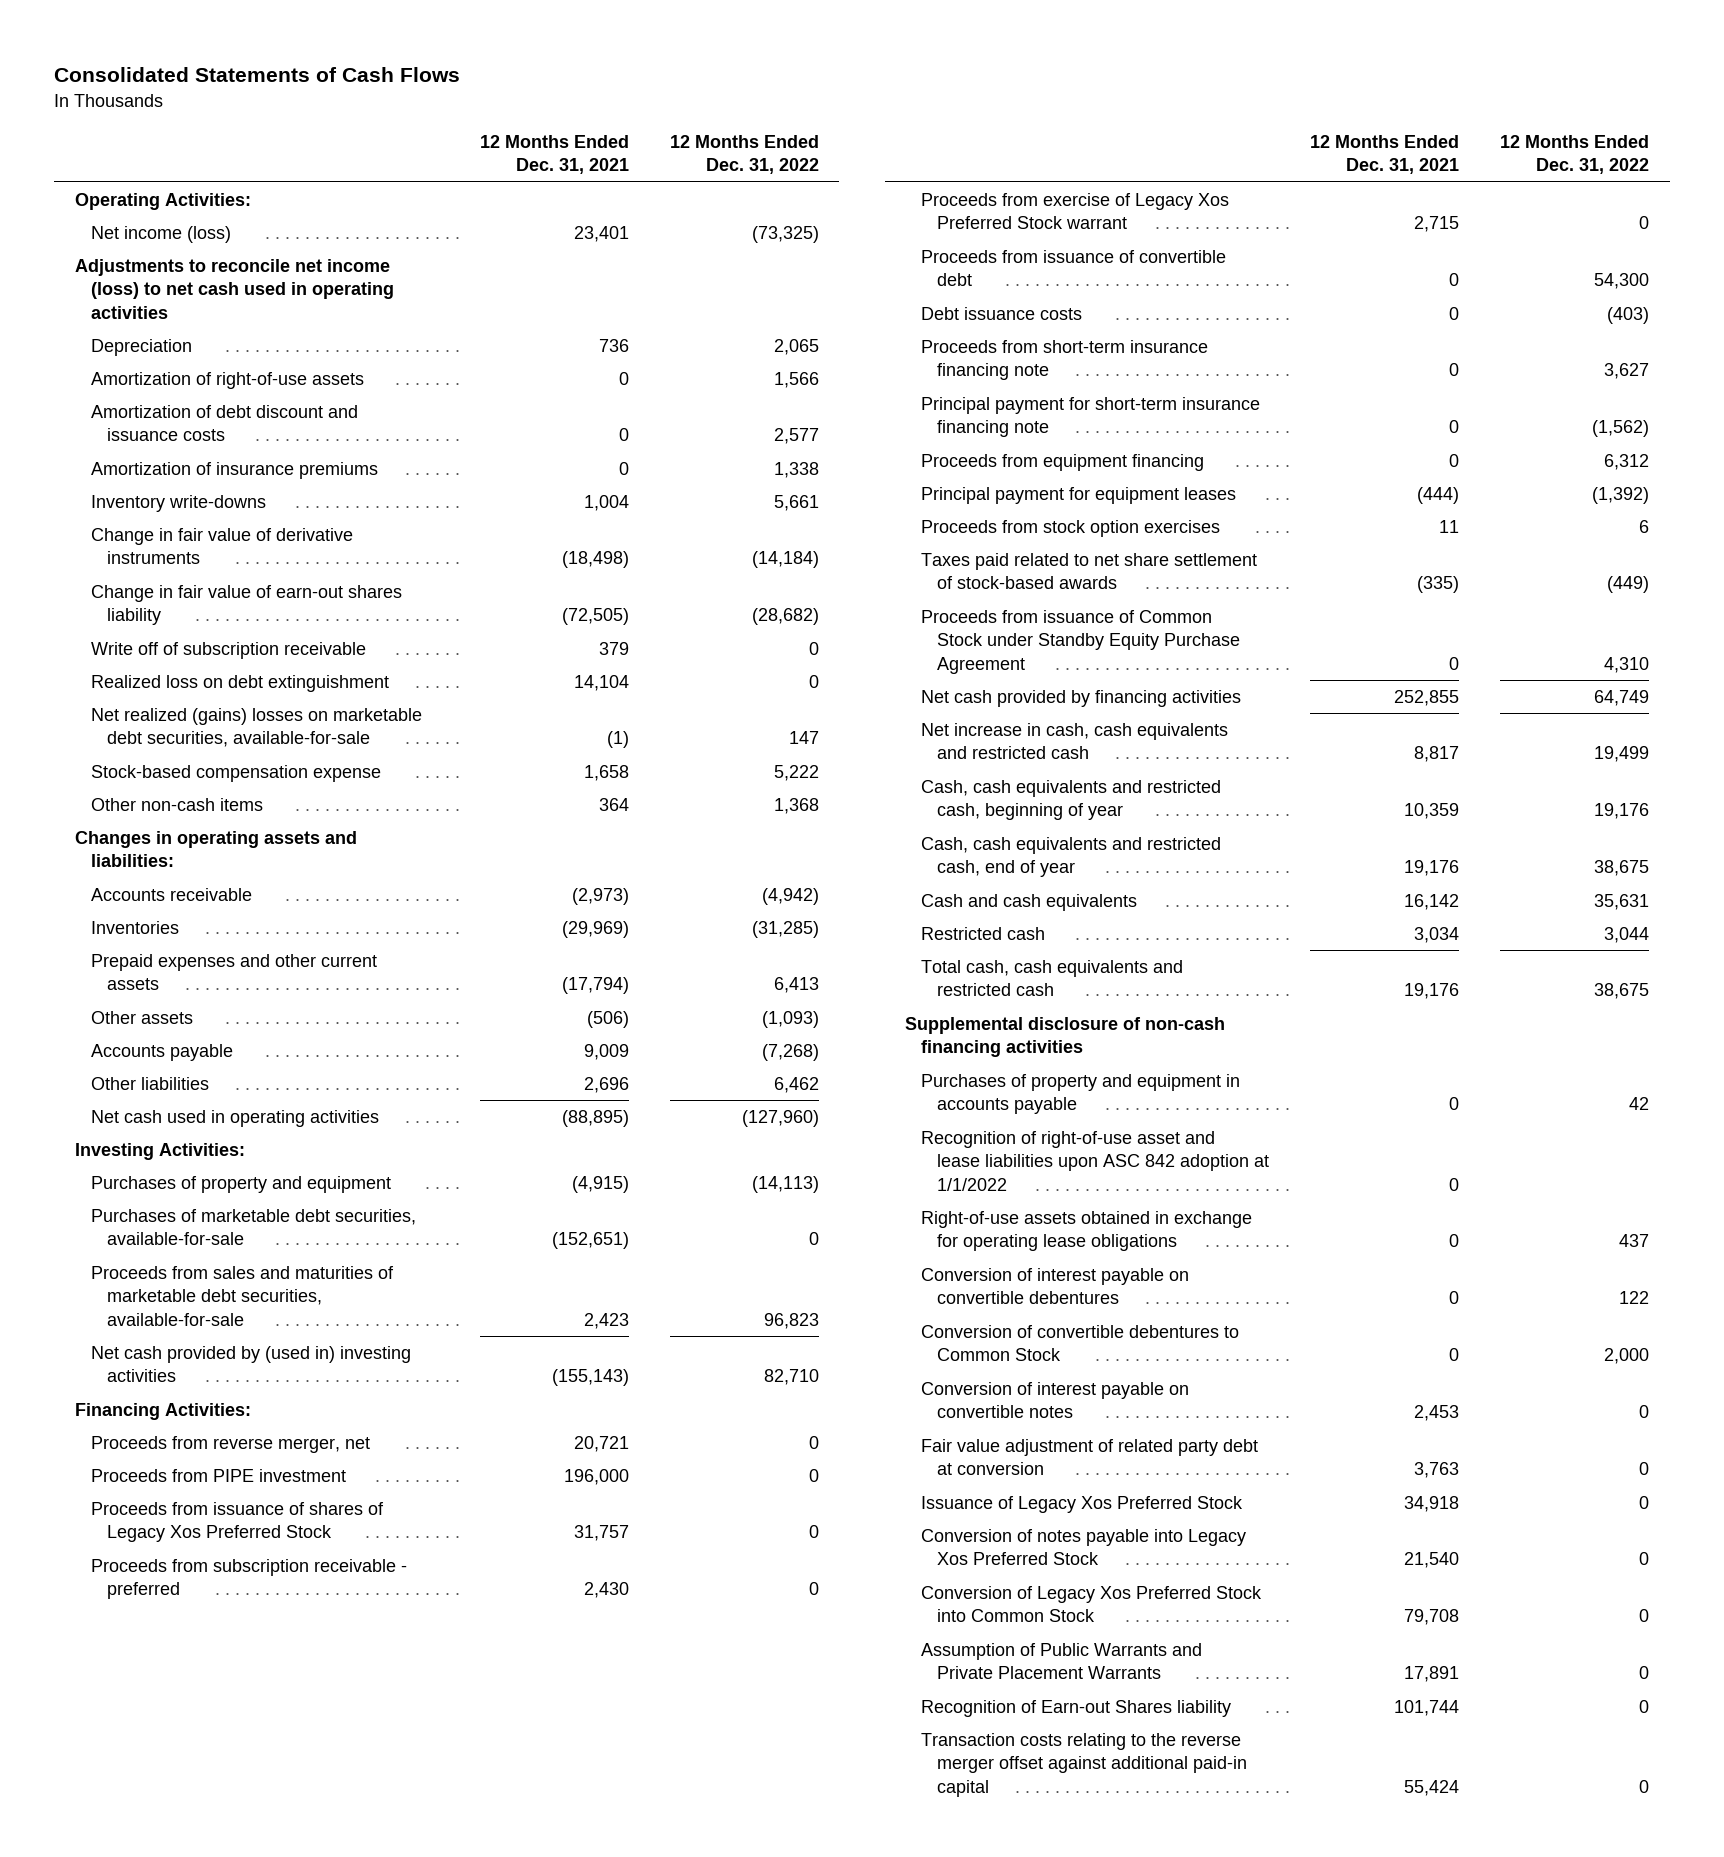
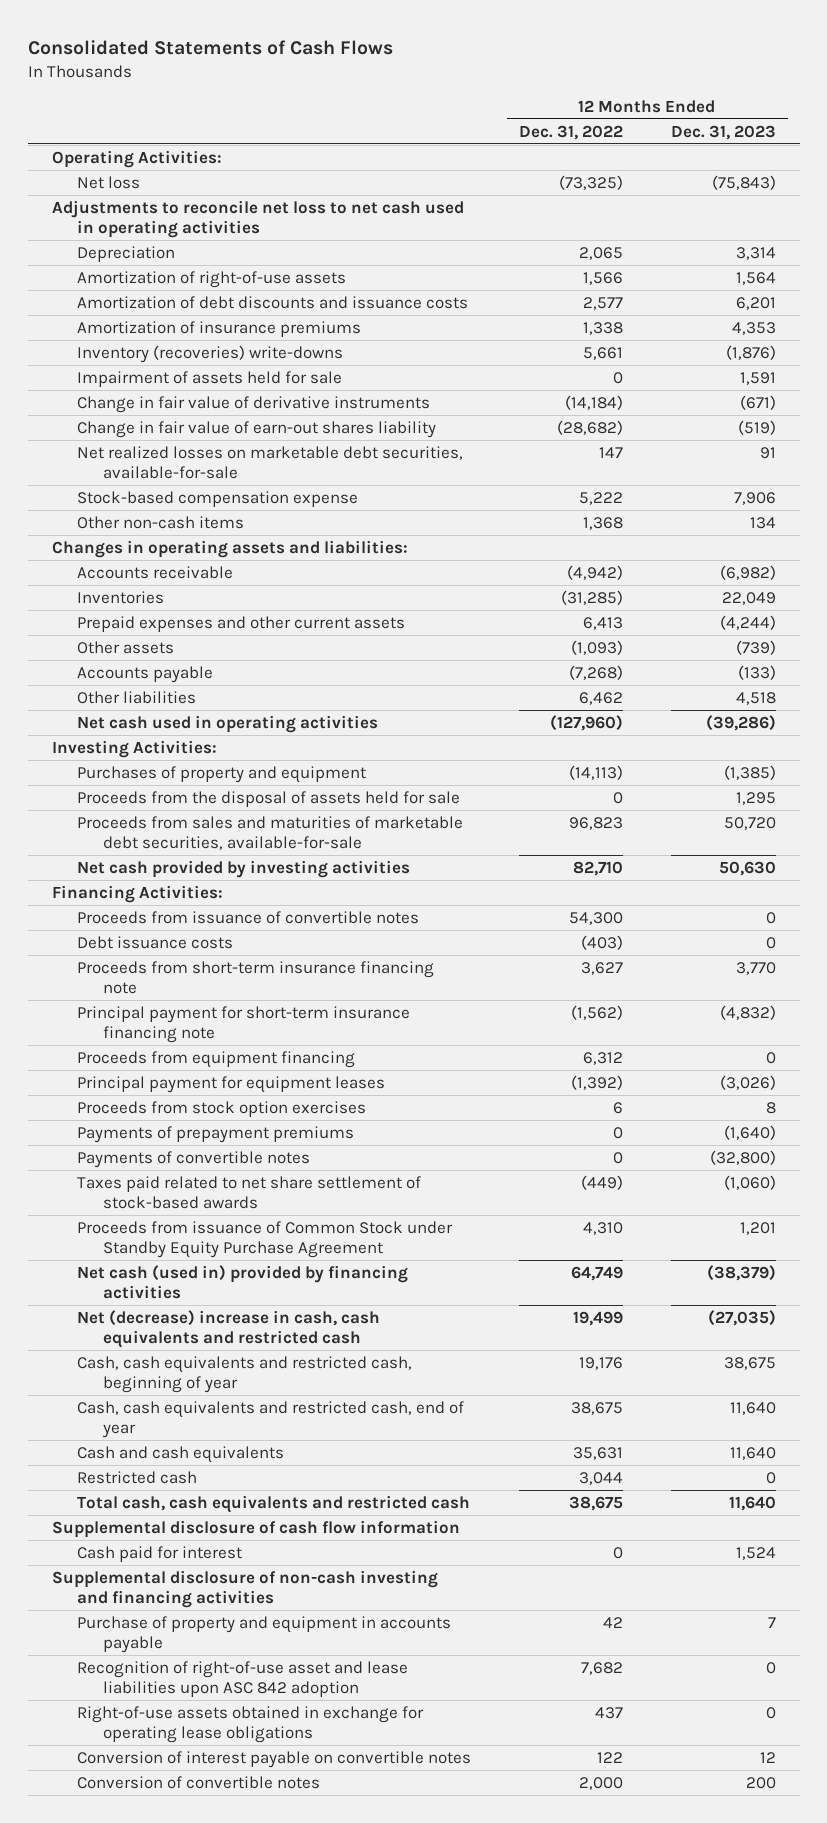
- | 12 Months Ended Dec. 31, 2021 | 12 Months Ended Dec. 31, 2022
+ | 12 Months Ended Dec. 31, 2022 | 12 Months Ended Dec. 31, 2023
- Net income (loss) | 23,401 | (73,325)
- Adjustments to reconcile net income (loss) to net cash used in operating activities
+ Net loss | (73,325) | (75,843)
+ Adjustments to reconcile net loss to net cash used in operating activities
- Amortization of debt discount and issuance costs | 0 | 2,577
+ Amortization of debt discounts and issuance costs | 2,577 | 6,201
- Inventory write-downs | 1,004 | 5,661
+ Inventory (recoveries) write-downs | 5,661 | (1,876)
+ Impairment of assets held for sale | 0 | 1,591
- Write off of subscription receivable | 379 | 0
- Realized loss on debt extinguishment | 14,104 | 0
- Net realized (gains) losses on marketable debt securities, available-for-sale | (1) | 147
+ Net realized losses on marketable debt securities, available-for-sale | 147 | 91
- Purchases of marketable debt securities, available-for-sale | (152,651) | 0
+ Proceeds from the disposal of assets held for sale | 0 | 1,295
- Net cash provided by (used in) investing activities | (155,143) | 82,710
+ Net cash provided by investing activities | 82,710 | 50,630
- Proceeds from reverse merger, net | 20,721 | 0
- Proceeds from PIPE investment | 196,000 | 0
- Proceeds from issuance of shares of Legacy Xos Preferred Stock | 31,757 | 0
- Proceeds from subscription receivable - preferred | 2,430 | 0
- Proceeds from exercise of Legacy Xos Preferred Stock warrant | 2,715 | 0
- Proceeds from issuance of convertible debt | 0 | 54,300
+ Proceeds from issuance of convertible notes | 54,300 | 0
+ Payments of prepayment premiums | 0 | (1,640)
+ Payments of convertible notes | 0 | (32,800)
- Net cash provided by financing activities | 252,855 | 64,749
- Net increase in cash, cash equivalents and restricted cash | 8,817 | 19,499
+ Net cash (used in) provided by financing activities | 64,749 | (38,379)
+ Net (decrease) increase in cash, cash equivalents and restricted cash | 19,499 | (27,035)
- Supplemental disclosure of non-cash financing activities
- Purchases of property and equipment in accounts payable | 0 | 42
- Recognition of right-of-use asset and lease liabilities upon ASC 842 adoption at 1/1/2022 | 0 |
+ Supplemental disclosure of cash flow information
+ Cash paid for interest | 0 | 1,524
+ Supplemental disclosure of non-cash investing and financing activities
+ Purchase of property and equipment in accounts payable | 42 | 7
+ Recognition of right-of-use asset and lease liabilities upon ASC 842 adoption | 7,682 | 0
- Conversion of interest payable on convertible debentures | 0 | 122
- Conversion of convertible debentures to Common Stock | 0 | 2,000
- Conversion of interest payable on convertible notes | 2,453 | 0
- Fair value adjustment of related party debt at conversion | 3,763 | 0
- Issuance of Legacy Xos Preferred Stock | 34,918 | 0
- Conversion of notes payable into Legacy Xos Preferred Stock | 21,540 | 0
- Conversion of Legacy Xos Preferred Stock into Common Stock | 79,708 | 0
- Assumption of Public Warrants and Private Placement Warrants | 17,891 | 0
- Recognition of Earn-out Shares liability | 101,744 | 0
- Transaction costs relating to the reverse merger offset against additional paid-in capital | 55,424 | 0
+ Conversion of interest payable on convertible notes | 122 | 12
+ Conversion of convertible notes | 2,000 | 200

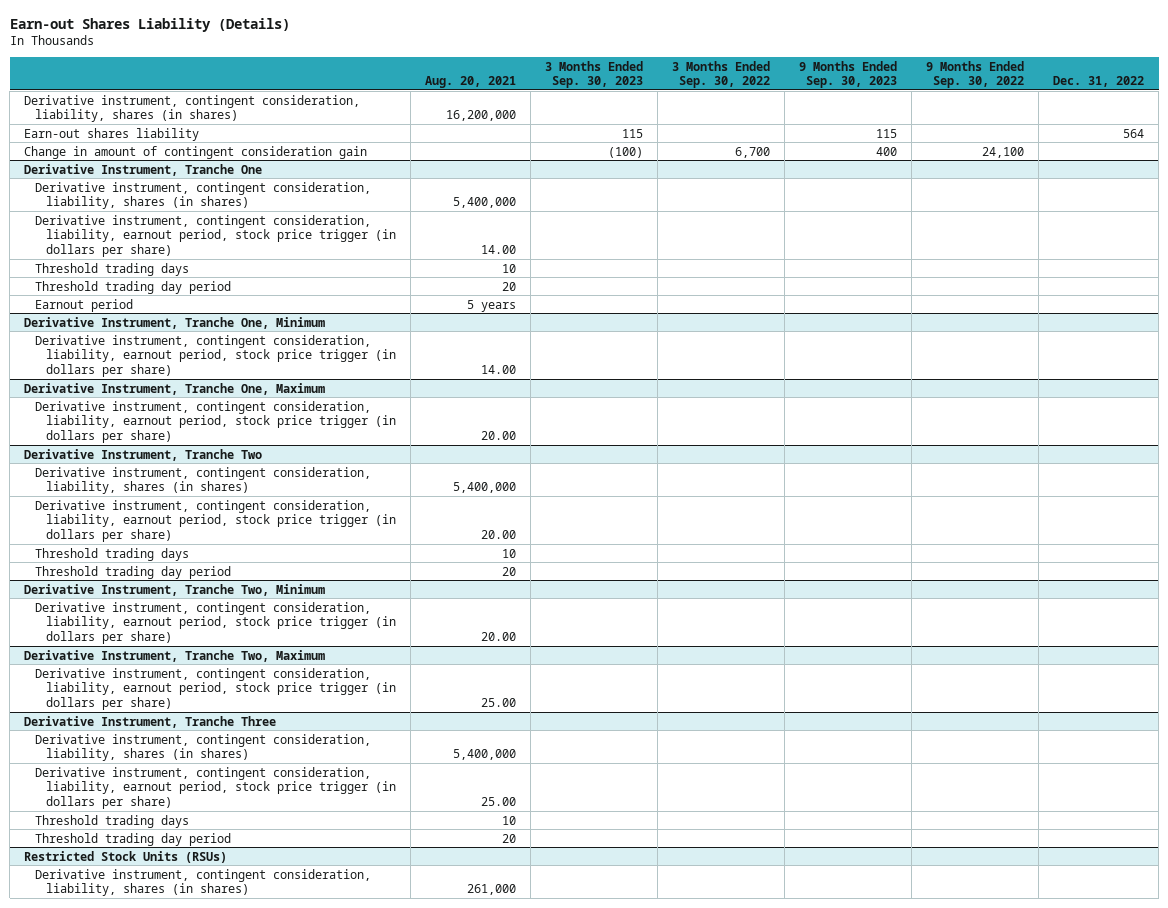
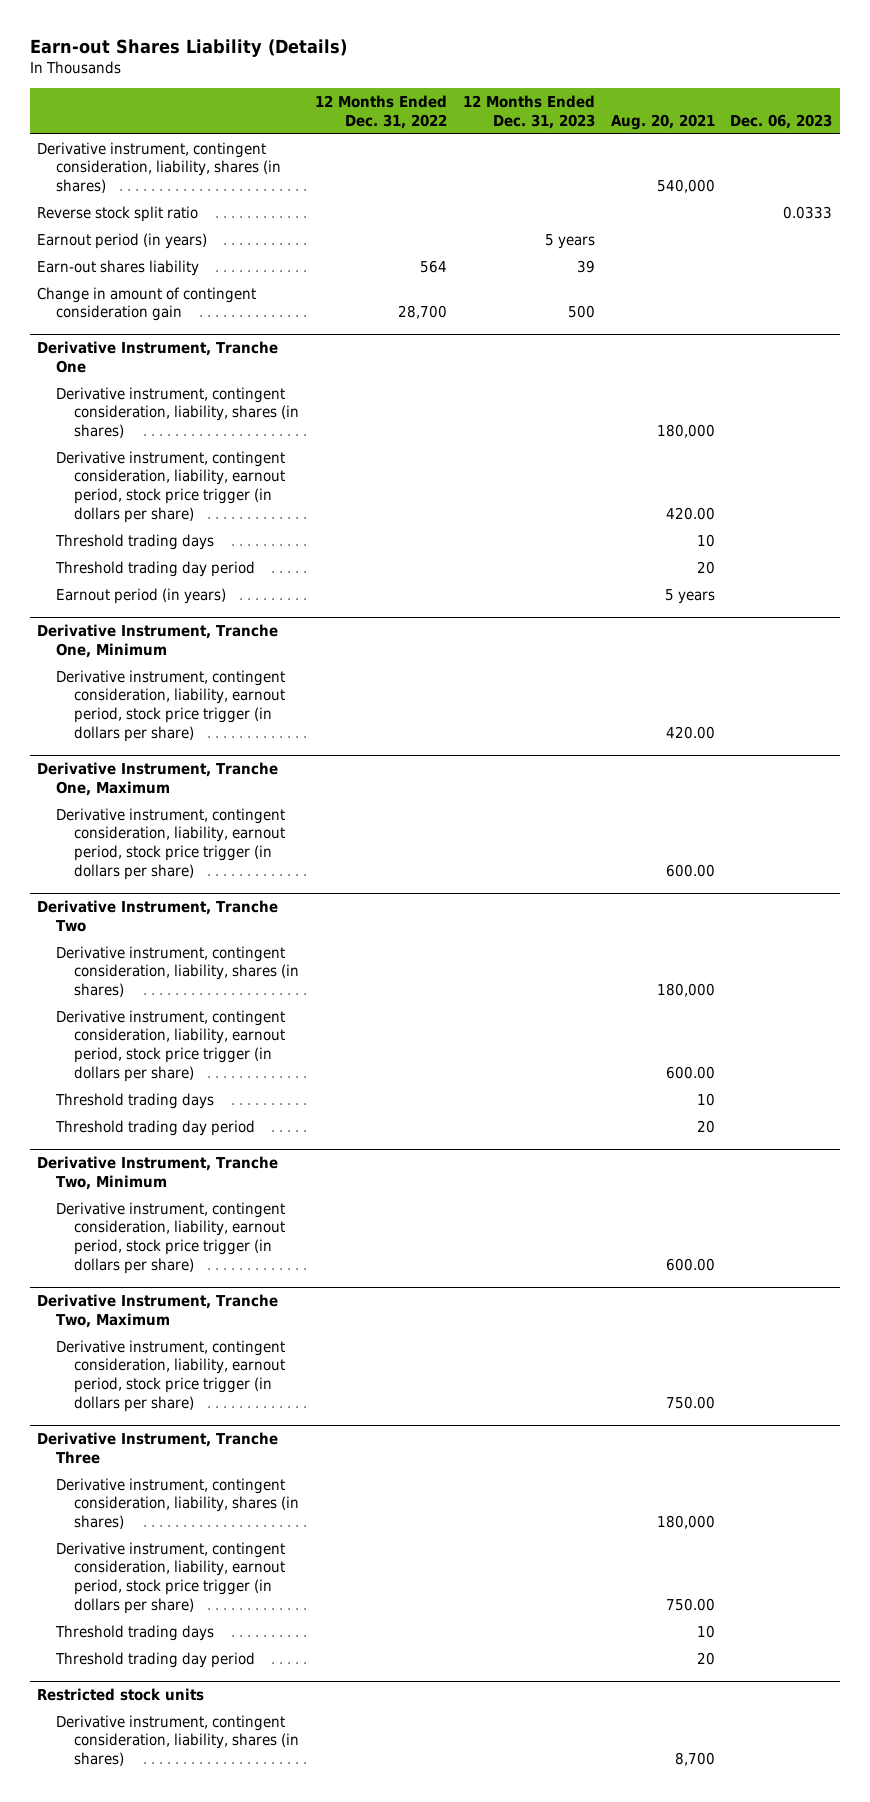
- | Aug. 20, 2021 | 3 Months Ended Sep. 30, 2023 | 3 Months Ended Sep. 30, 2022 | 9 Months Ended Sep. 30, 2023 | 9 Months Ended Sep. 30, 2022 | Dec. 31, 2022
+ | 12 Months Ended Dec. 31, 2022 | 12 Months Ended Dec. 31, 2023 | Aug. 20, 2021 | Dec. 06, 2023
- Derivative instrument, contingent consideration, liability, shares (in shares) | 16,200,000 | | | | |
+ Derivative instrument, contingent consideration, liability, shares (in shares) | | | 540,000 |
+ Reverse stock split ratio | | | | 0.0333
+ Earnout period (in years) | | 5 years | |
@ Derivative Instrument, Tranche One
- Derivative instrument, contingent consideration, liability, shares (in shares) | 5,400,000 | | | | |
- Derivative instrument, contingent consideration, liability, earnout period, stock price trigger (in dollars per share) | 14.00 | | | | |
+ Derivative instrument, contingent consideration, liability, shares (in shares) | | | 180,000 |
+ Derivative instrument, contingent consideration, liability, earnout period, stock price trigger (in dollars per share) | | | 420.00 |
- Earnout period | 5 years | | | | |
+ Earnout period (in years) | | | 5 years |
@ Derivative Instrument, Tranche One, Minimum
- Derivative instrument, contingent consideration, liability, earnout period, stock price trigger (in dollars per share) | 14.00 | | | | |
+ Derivative instrument, contingent consideration, liability, earnout period, stock price trigger (in dollars per share) | | | 420.00 |
@ Derivative Instrument, Tranche One, Maximum
- Derivative instrument, contingent consideration, liability, earnout period, stock price trigger (in dollars per share) | 20.00 | | | | |
+ Derivative instrument, contingent consideration, liability, earnout period, stock price trigger (in dollars per share) | | | 600.00 |
@ Derivative Instrument, Tranche Two
- Derivative instrument, contingent consideration, liability, shares (in shares) | 5,400,000 | | | | |
- Derivative instrument, contingent consideration, liability, earnout period, stock price trigger (in dollars per share) | 20.00 | | | | |
+ Derivative instrument, contingent consideration, liability, shares (in shares) | | | 180,000 |
+ Derivative instrument, contingent consideration, liability, earnout period, stock price trigger (in dollars per share) | | | 600.00 |
@ Derivative Instrument, Tranche Two, Minimum
- Derivative instrument, contingent consideration, liability, earnout period, stock price trigger (in dollars per share) | 20.00 | | | | |
+ Derivative instrument, contingent consideration, liability, earnout period, stock price trigger (in dollars per share) | | | 600.00 |
@ Derivative Instrument, Tranche Two, Maximum
- Derivative instrument, contingent consideration, liability, earnout period, stock price trigger (in dollars per share) | 25.00 | | | | |
+ Derivative instrument, contingent consideration, liability, earnout period, stock price trigger (in dollars per share) | | | 750.00 |
@ Derivative Instrument, Tranche Three
- Derivative instrument, contingent consideration, liability, shares (in shares) | 5,400,000 | | | | |
- Derivative instrument, contingent consideration, liability, earnout period, stock price trigger (in dollars per share) | 25.00 | | | | |
+ Derivative instrument, contingent consideration, liability, shares (in shares) | | | 180,000 |
+ Derivative instrument, contingent consideration, liability, earnout period, stock price trigger (in dollars per share) | | | 750.00 |
- Restricted Stock Units (RSUs)
- Derivative instrument, contingent consideration, liability, shares (in shares) | 261,000 | | | | |
+ Restricted stock units
+ Derivative instrument, contingent consideration, liability, shares (in shares) | | | 8,700 |

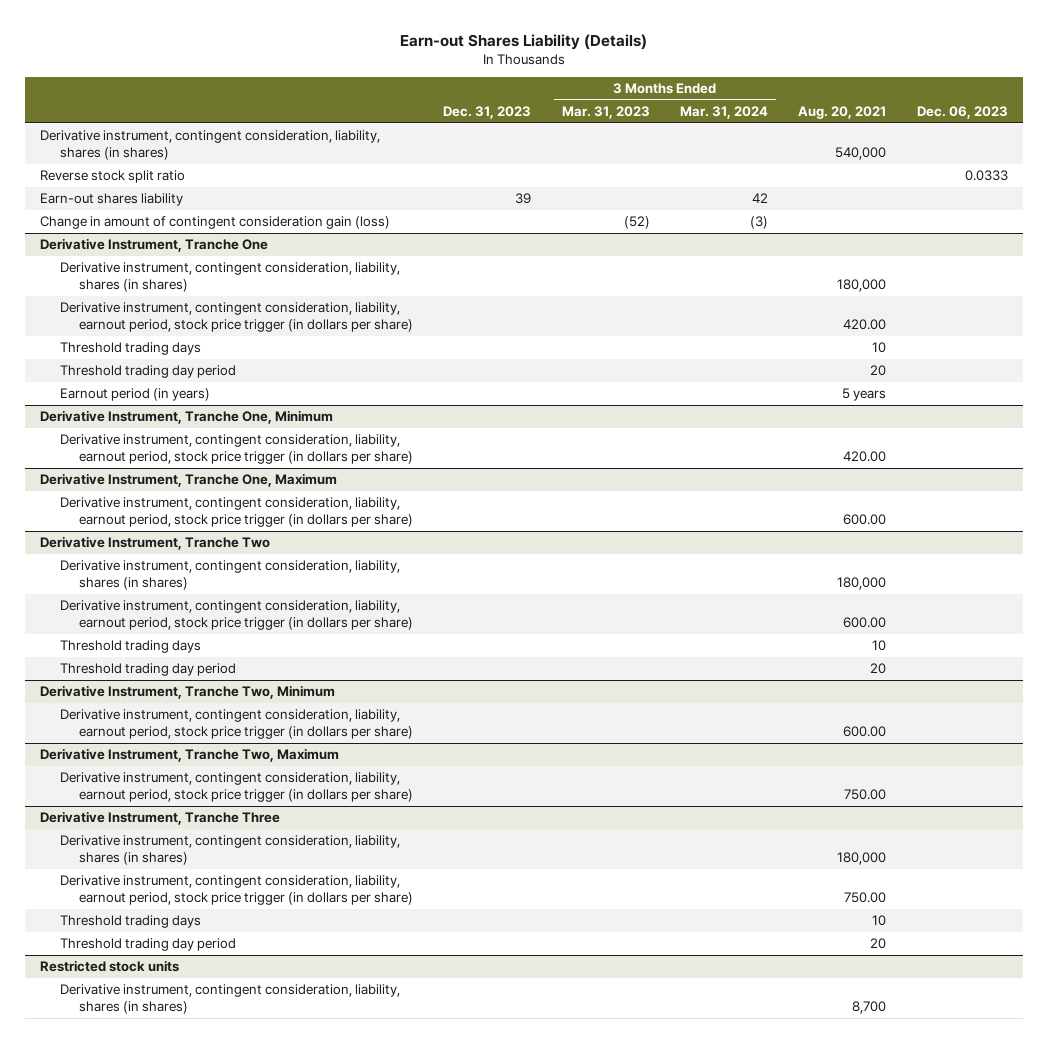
- | 12 Months Ended Dec. 31, 2022 | 12 Months Ended Dec. 31, 2023 | Aug. 20, 2021 | Dec. 06, 2023
+ | Dec. 31, 2023 | 3 Months Ended Mar. 31, 2023 | 3 Months Ended Mar. 31, 2024 | Aug. 20, 2021 | Dec. 06, 2023
- Earnout period (in years) | | 5 years | |
- Change in amount of contingent consideration gain | 28,700 | 500 | |
+ Change in amount of contingent consideration gain (loss) | | (52) | (3) | |

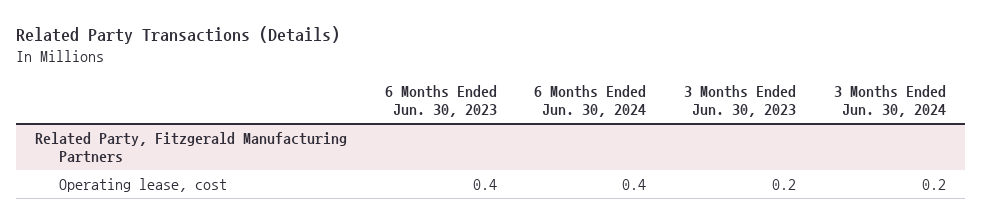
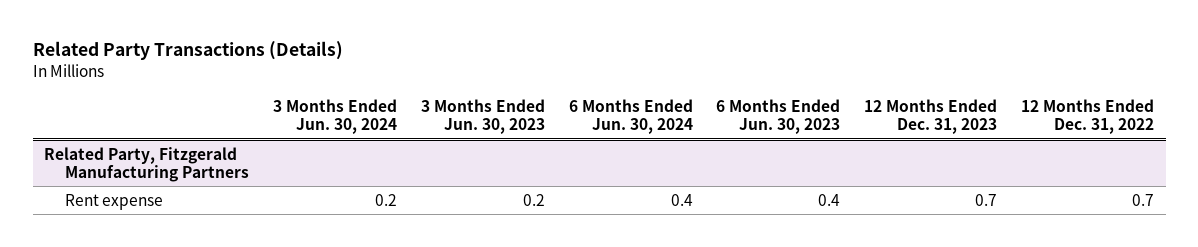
- | 6 Months Ended Jun. 30, 2023 | 6 Months Ended Jun. 30, 2024 | 3 Months Ended Jun. 30, 2023 | 3 Months Ended Jun. 30, 2024
+ | 3 Months Ended Jun. 30, 2024 | 3 Months Ended Jun. 30, 2023 | 6 Months Ended Jun. 30, 2024 | 6 Months Ended Jun. 30, 2023 | 12 Months Ended Dec. 31, 2023 | 12 Months Ended Dec. 31, 2022
@ Related Party, Fitzgerald Manufacturing Partners
- Operating lease, cost | 0.4 | 0.4 | 0.2 | 0.2
+ Rent expense | 0.2 | 0.2 | 0.4 | 0.4 | 0.7 | 0.7

